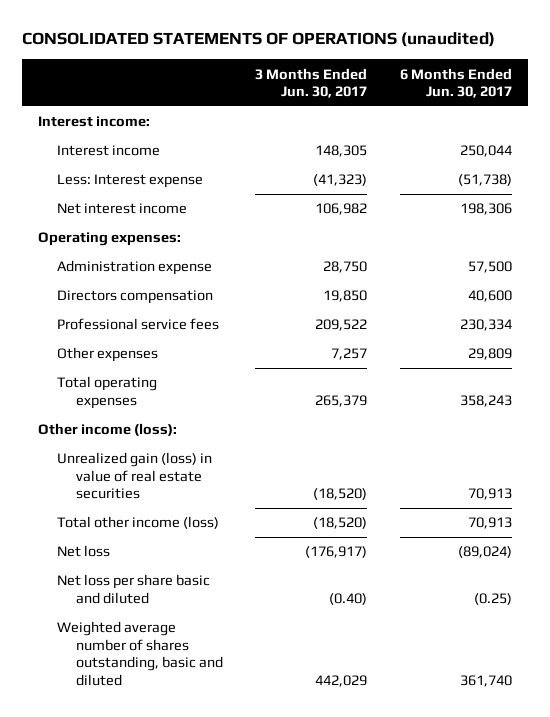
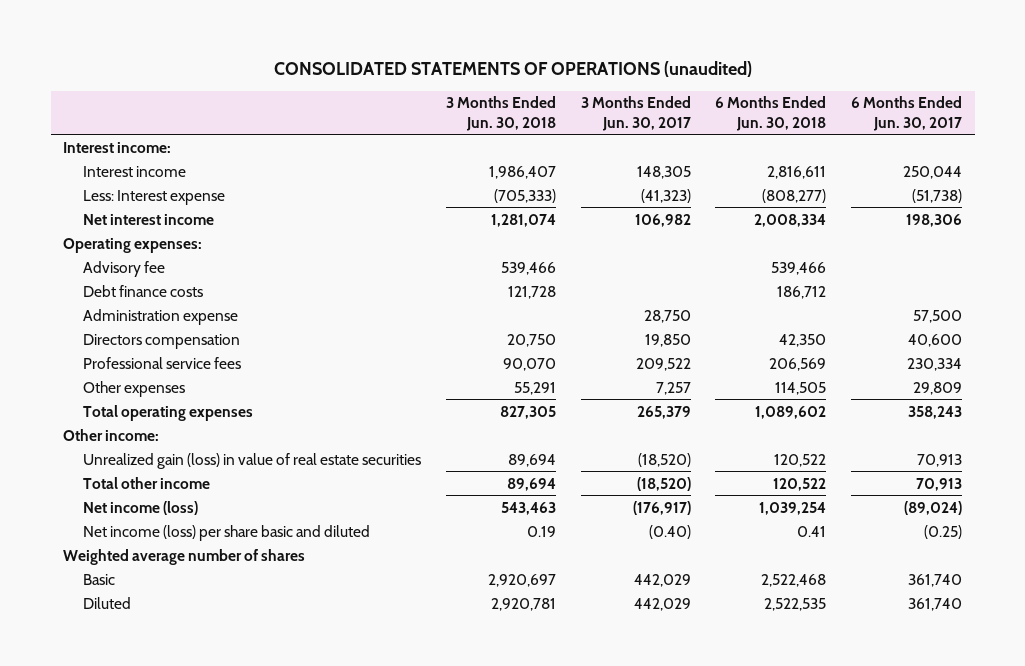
- | 3 Months Ended Jun. 30, 2017 | 6 Months Ended Jun. 30, 2017
+ | 3 Months Ended Jun. 30, 2018 | 3 Months Ended Jun. 30, 2017 | 6 Months Ended Jun. 30, 2018 | 6 Months Ended Jun. 30, 2017
+ Advisory fee | 539,466 | | 539,466 |
+ Debt finance costs | 121,728 | | 186,712 |
- Other income (loss):
+ Other income:
- Total other income (loss) | (18,520) | 70,913
- Net loss | (176,917) | (89,024)
- Net loss per share basic and diluted | (0.40) | (0.25)
- Weighted average number of shares outstanding, basic and diluted | 442,029 | 361,740
+ Total other income | 89,694 | (18,520) | 120,522 | 70,913
+ Net income (loss) | 543,463 | (176,917) | 1,039,254 | (89,024)
+ Net income (loss) per share basic and diluted | 0.19 | (0.40) | 0.41 | (0.25)
+ Weighted average number of shares
+ Basic | 2,920,697 | 442,029 | 2,522,468 | 361,740
+ Diluted | 2,920,781 | 442,029 | 2,522,535 | 361,740

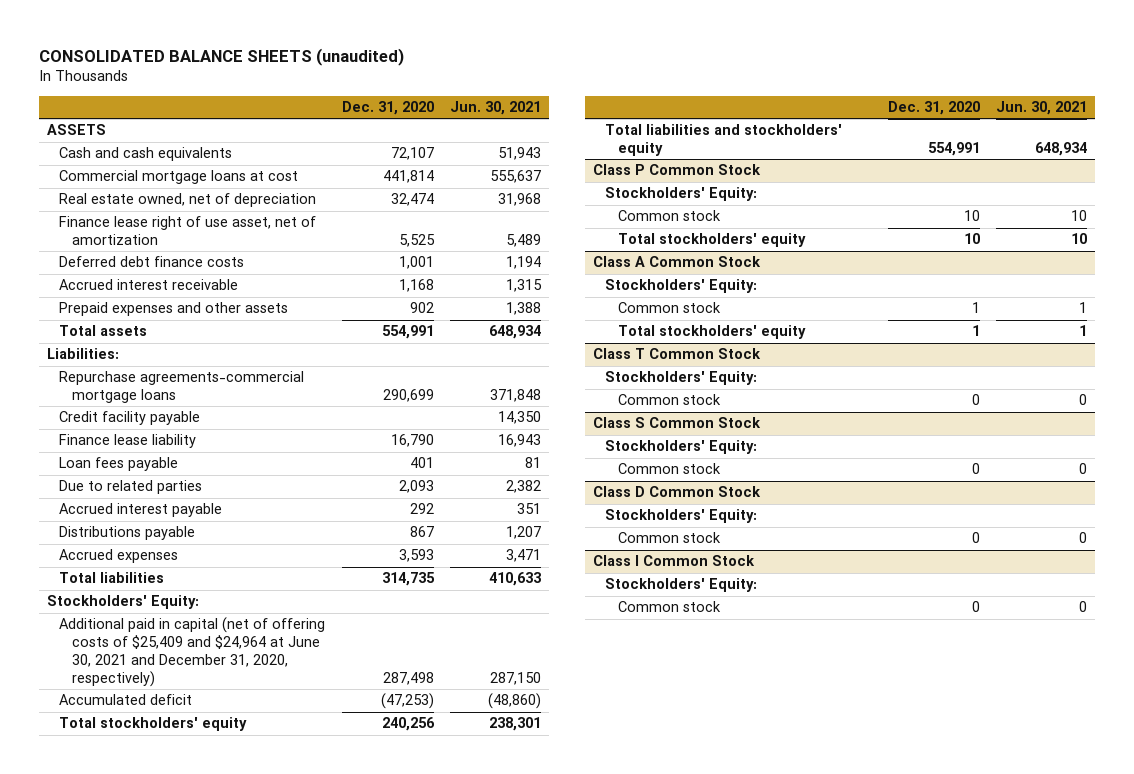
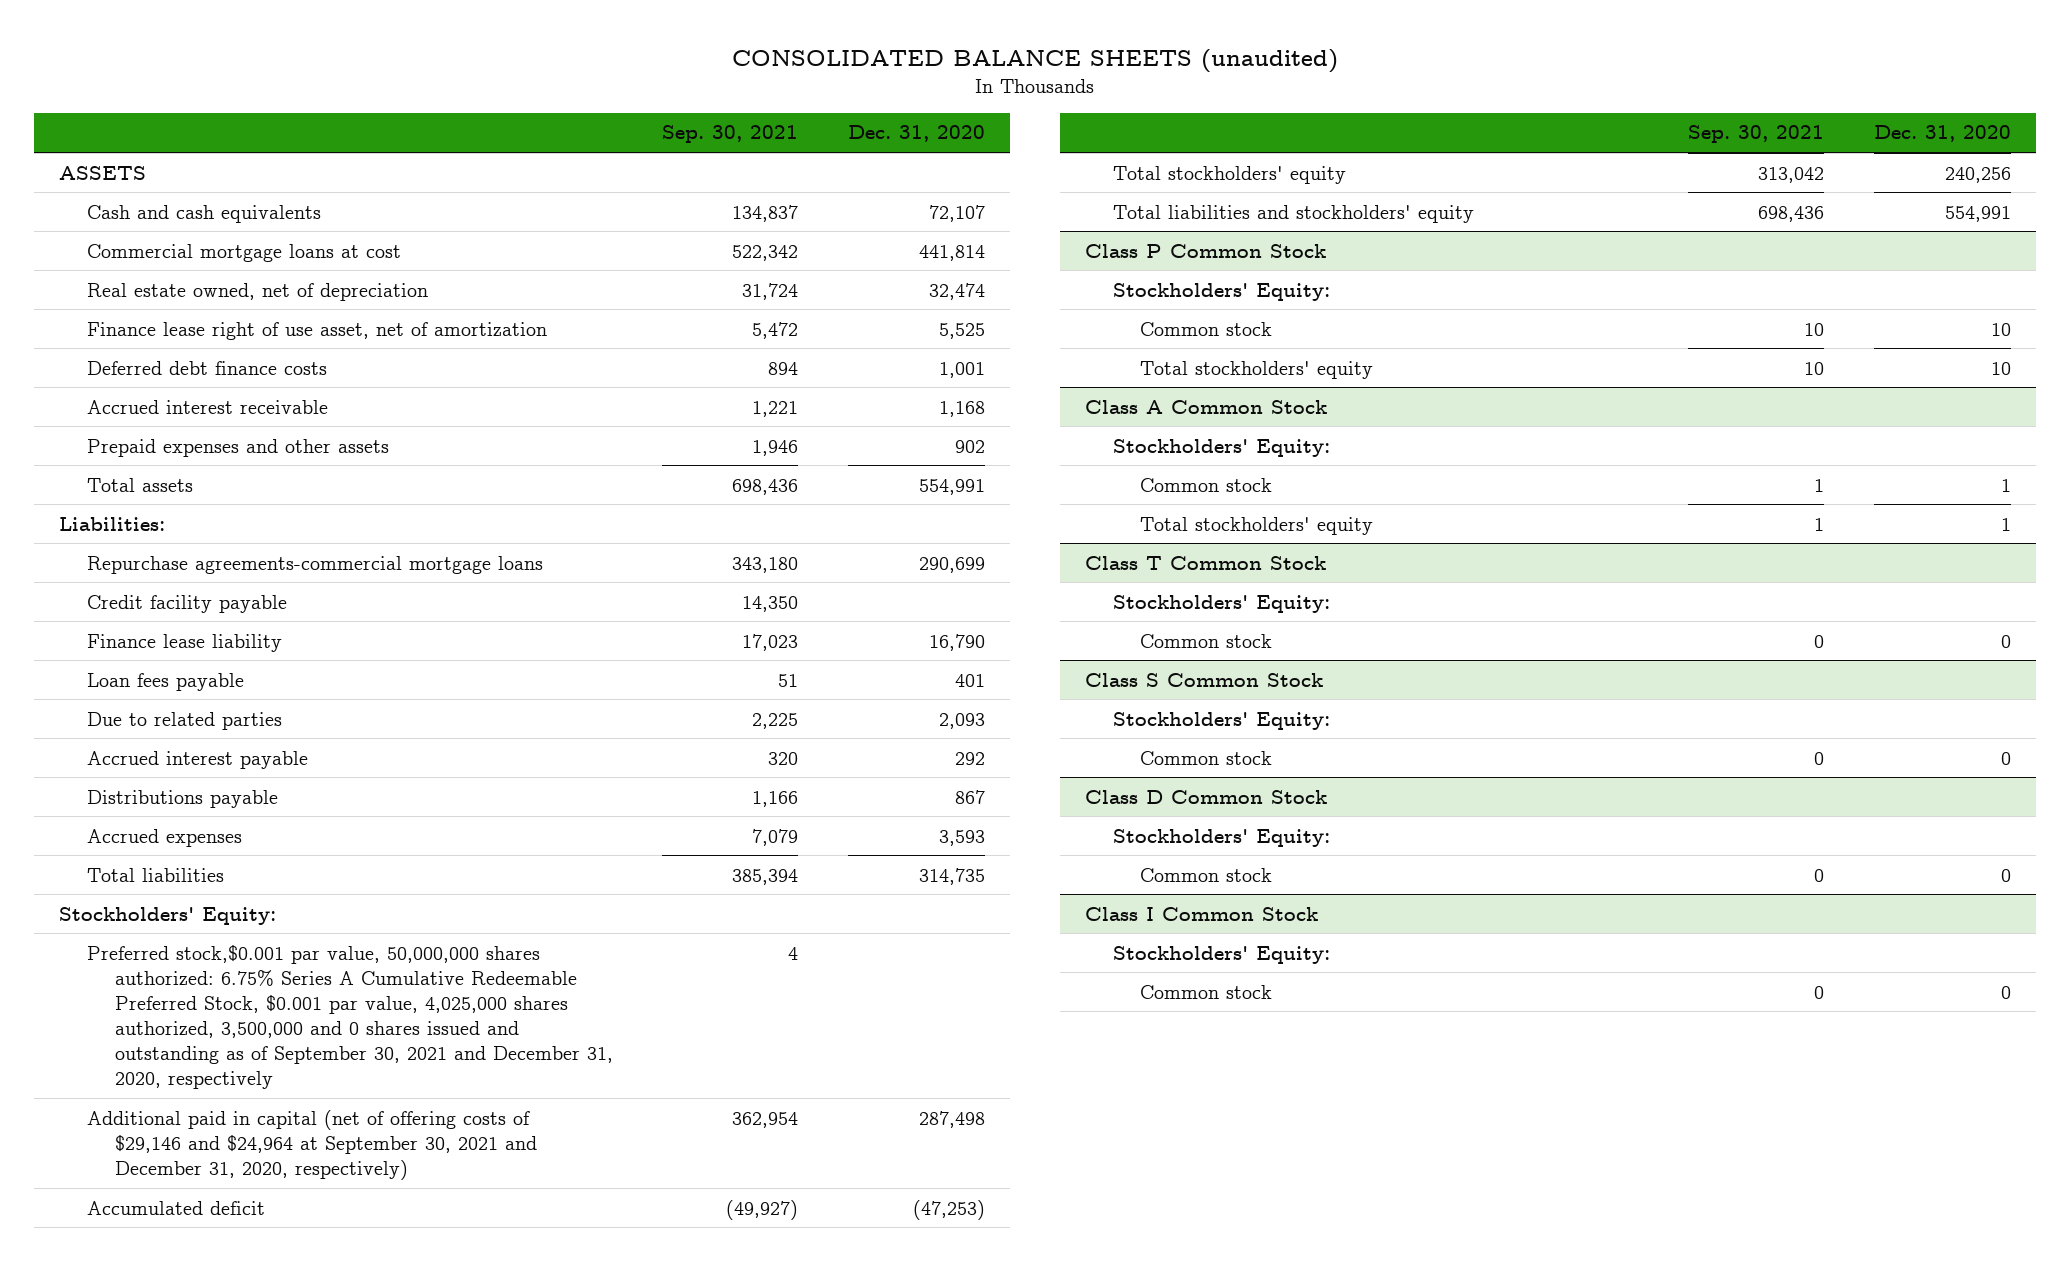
- | Dec. 31, 2020 | Jun. 30, 2021
+ | Sep. 30, 2021 | Dec. 31, 2020
- Additional paid in capital (net of offering costs of $25,409 and $24,964 at June 30, 2021 and December 31, 2020, respectively) | 287,498 | 287,150
+ Preferred stock,$0.001 par value, 50,000,000 shares authorized: 6.75% Series A Cumulative Redeemable Preferred Stock, $0.001 par value, 4,025,000 shares authorized, 3,500,000 and 0 shares issued and outstanding as of September 30, 2021 and December 31, 2020, respectively | 4 |
+ Additional paid in capital (net of offering costs of $29,146 and $24,964 at September 30, 2021 and December 31, 2020, respectively) | 362,954 | 287,498

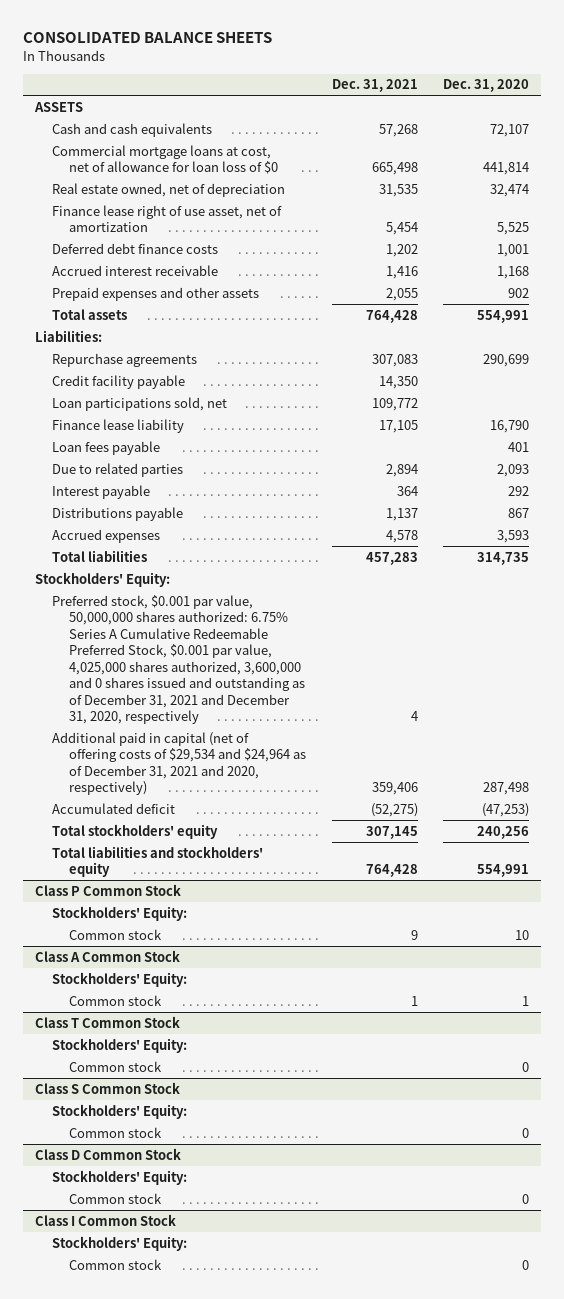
- CONSOLIDATED BALANCE SHEETS (unaudited)
+ CONSOLIDATED BALANCE SHEETS
- | Sep. 30, 2021 | Dec. 31, 2020
+ | Dec. 31, 2021 | Dec. 31, 2020
- Commercial mortgage loans at cost | 522,342 | 441,814
+ Commercial mortgage loans at cost, net of allowance for loan loss of $0 | 665,498 | 441,814
- Repurchase agreements-commercial mortgage loans | 343,180 | 290,699
+ Repurchase agreements | 307,083 | 290,699
+ Loan participations sold, net | 109,772 |
- Accrued interest payable | 320 | 292
+ Interest payable | 364 | 292
- Preferred stock,$0.001 par value, 50,000,000 shares authorized: 6.75% Series A Cumulative Redeemable Preferred Stock, $0.001 par value, 4,025,000 shares authorized, 3,500,000 and 0 shares issued and outstanding as of September 30, 2021 and December 31, 2020, respectively | 4 |
- Additional paid in capital (net of offering costs of $29,146 and $24,964 at September 30, 2021 and December 31, 2020, respectively) | 362,954 | 287,498
+ Preferred stock, $0.001 par value, 50,000,000 shares authorized: 6.75% Series A Cumulative Redeemable Preferred Stock, $0.001 par value, 4,025,000 shares authorized, 3,600,000 and 0 shares issued and outstanding as of December 31, 2021 and December 31, 2020, respectively | 4 |
+ Additional paid in capital (net of offering costs of $29,534 and $24,964 as of December 31, 2021 and 2020, respectively) | 359,406 | 287,498
@ Class P Common Stock
- Total stockholders' equity | 10 | 10
@ Class A Common Stock
- Total stockholders' equity | 1 | 1

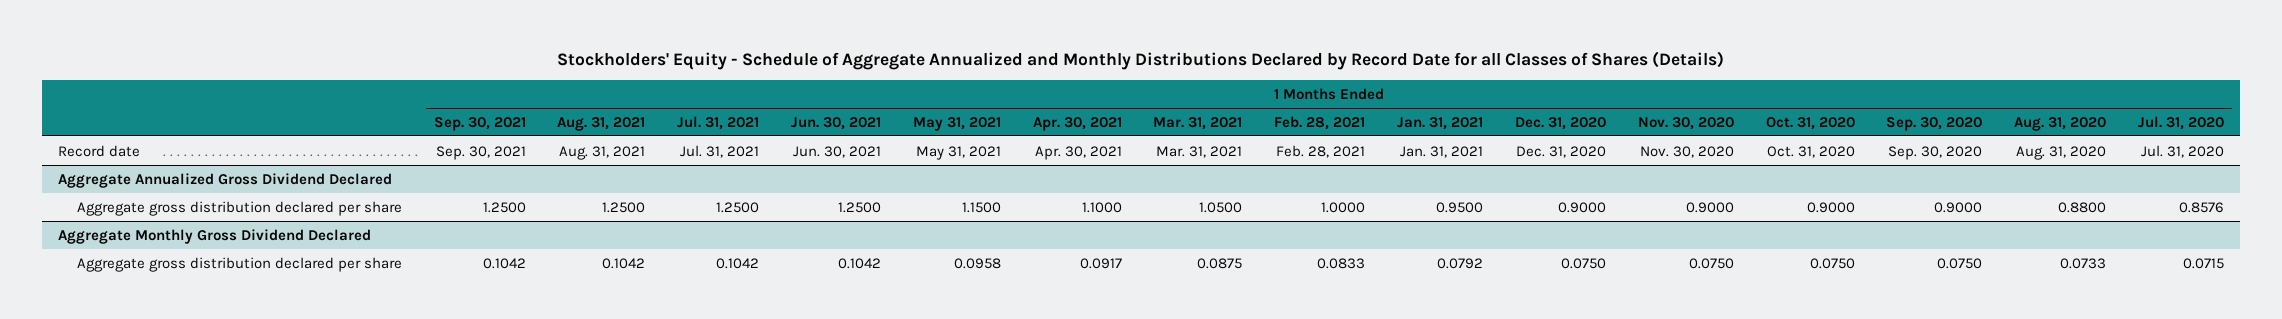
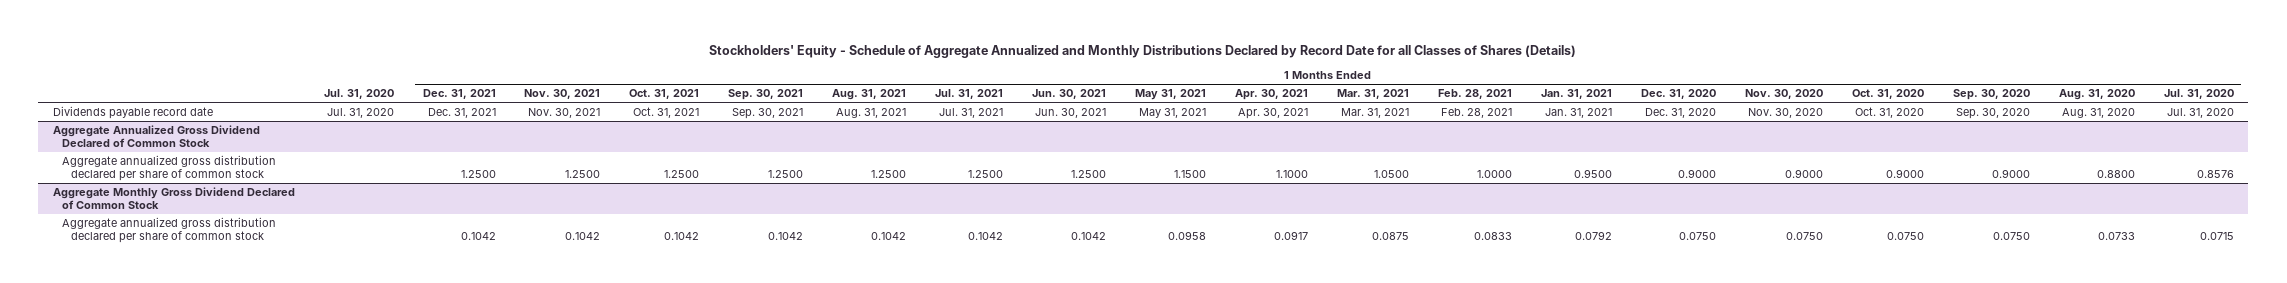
- | 1 Months Ended Sep. 30, 2021 | 1 Months Ended Aug. 31, 2021 | 1 Months Ended Jul. 31, 2021 | 1 Months Ended Jun. 30, 2021 | 1 Months Ended May 31, 2021 | 1 Months Ended Apr. 30, 2021 | 1 Months Ended Mar. 31, 2021 | 1 Months Ended Feb. 28, 2021 | 1 Months Ended Jan. 31, 2021 | 1 Months Ended Dec. 31, 2020 | 1 Months Ended Nov. 30, 2020 | 1 Months Ended Oct. 31, 2020 | 1 Months Ended Sep. 30, 2020 | 1 Months Ended Aug. 31, 2020 | 1 Months Ended Jul. 31, 2020
+ | Jul. 31, 2020 | 1 Months Ended Dec. 31, 2021 | 1 Months Ended Nov. 30, 2021 | 1 Months Ended Oct. 31, 2021 | 1 Months Ended Sep. 30, 2021 | 1 Months Ended Aug. 31, 2021 | 1 Months Ended Jul. 31, 2021 | 1 Months Ended Jun. 30, 2021 | 1 Months Ended May 31, 2021 | 1 Months Ended Apr. 30, 2021 | 1 Months Ended Mar. 31, 2021 | 1 Months Ended Feb. 28, 2021 | 1 Months Ended Jan. 31, 2021 | 1 Months Ended Dec. 31, 2020 | 1 Months Ended Nov. 30, 2020 | 1 Months Ended Oct. 31, 2020 | 1 Months Ended Sep. 30, 2020 | 1 Months Ended Aug. 31, 2020 | 1 Months Ended Jul. 31, 2020
- Record date | Sep. 30, 2021 | Aug. 31, 2021 | Jul. 31, 2021 | Jun. 30, 2021 | May 31, 2021 | Apr. 30, 2021 | Mar. 31, 2021 | Feb. 28, 2021 | Jan. 31, 2021 | Dec. 31, 2020 | Nov. 30, 2020 | Oct. 31, 2020 | Sep. 30, 2020 | Aug. 31, 2020 | Jul. 31, 2020
- Aggregate Annualized Gross Dividend Declared
- Aggregate gross distribution declared per share | 1.2500 | 1.2500 | 1.2500 | 1.2500 | 1.1500 | 1.1000 | 1.0500 | 1.0000 | 0.9500 | 0.9000 | 0.9000 | 0.9000 | 0.9000 | 0.8800 | 0.8576
- Aggregate Monthly Gross Dividend Declared
- Aggregate gross distribution declared per share | 0.1042 | 0.1042 | 0.1042 | 0.1042 | 0.0958 | 0.0917 | 0.0875 | 0.0833 | 0.0792 | 0.0750 | 0.0750 | 0.0750 | 0.0750 | 0.0733 | 0.0715
+ Dividends payable record date | Jul. 31, 2020 | Dec. 31, 2021 | Nov. 30, 2021 | Oct. 31, 2021 | Sep. 30, 2021 | Aug. 31, 2021 | Jul. 31, 2021 | Jun. 30, 2021 | May 31, 2021 | Apr. 30, 2021 | Mar. 31, 2021 | Feb. 28, 2021 | Jan. 31, 2021 | Dec. 31, 2020 | Nov. 30, 2020 | Oct. 31, 2020 | Sep. 30, 2020 | Aug. 31, 2020 | Jul. 31, 2020
+ Aggregate Annualized Gross Dividend Declared of Common Stock
+ Aggregate annualized gross distribution declared per share of common stock | | 1.2500 | 1.2500 | 1.2500 | 1.2500 | 1.2500 | 1.2500 | 1.2500 | 1.1500 | 1.1000 | 1.0500 | 1.0000 | 0.9500 | 0.9000 | 0.9000 | 0.9000 | 0.9000 | 0.8800 | 0.8576
+ Aggregate Monthly Gross Dividend Declared of Common Stock
+ Aggregate annualized gross distribution declared per share of common stock | | 0.1042 | 0.1042 | 0.1042 | 0.1042 | 0.1042 | 0.1042 | 0.1042 | 0.0958 | 0.0917 | 0.0875 | 0.0833 | 0.0792 | 0.0750 | 0.0750 | 0.0750 | 0.0750 | 0.0733 | 0.0715

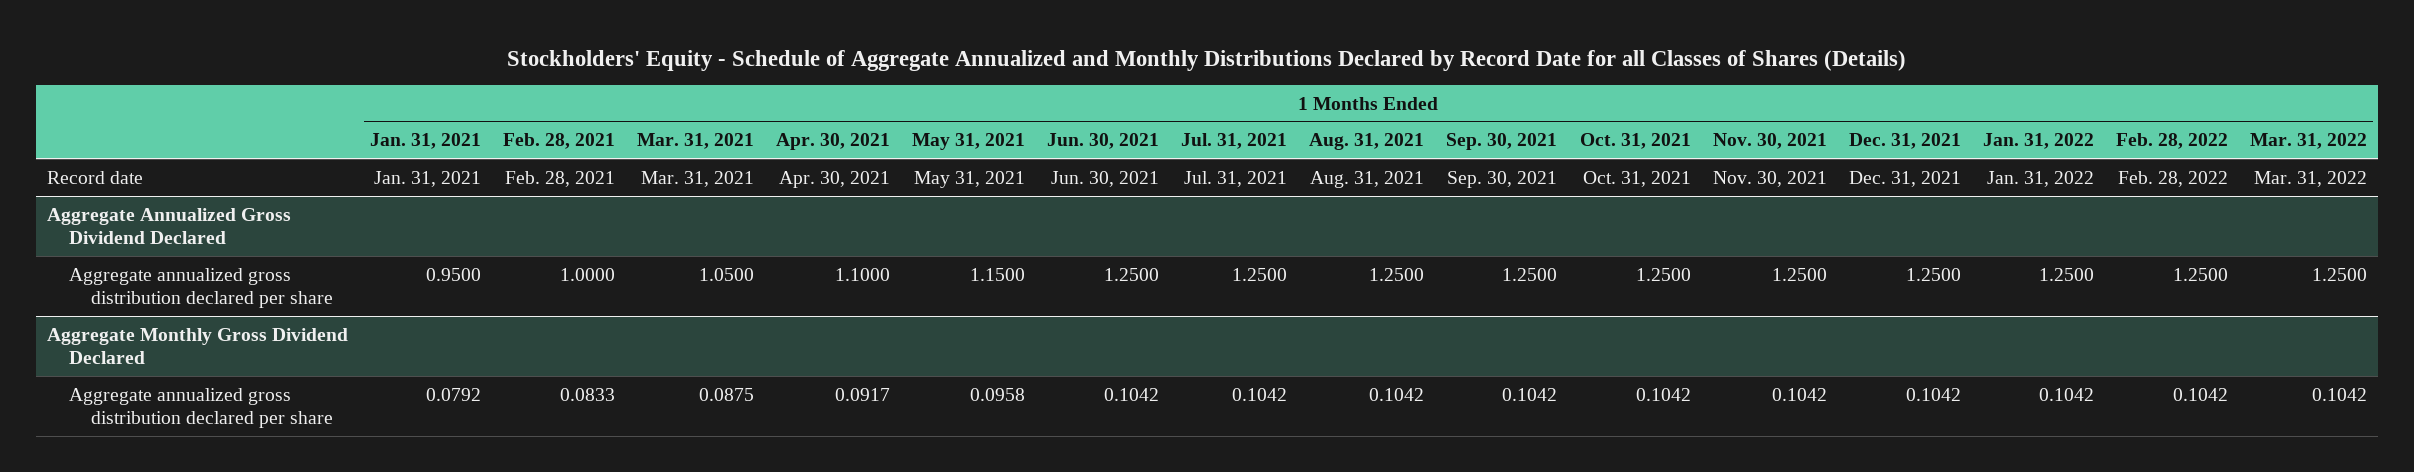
- | Jul. 31, 2020 | 1 Months Ended Dec. 31, 2021 | 1 Months Ended Nov. 30, 2021 | 1 Months Ended Oct. 31, 2021 | 1 Months Ended Sep. 30, 2021 | 1 Months Ended Aug. 31, 2021 | 1 Months Ended Jul. 31, 2021 | 1 Months Ended Jun. 30, 2021 | 1 Months Ended May 31, 2021 | 1 Months Ended Apr. 30, 2021 | 1 Months Ended Mar. 31, 2021 | 1 Months Ended Feb. 28, 2021 | 1 Months Ended Jan. 31, 2021 | 1 Months Ended Dec. 31, 2020 | 1 Months Ended Nov. 30, 2020 | 1 Months Ended Oct. 31, 2020 | 1 Months Ended Sep. 30, 2020 | 1 Months Ended Aug. 31, 2020 | 1 Months Ended Jul. 31, 2020
+ | 1 Months Ended Jan. 31, 2021 | 1 Months Ended Feb. 28, 2021 | 1 Months Ended Mar. 31, 2021 | 1 Months Ended Apr. 30, 2021 | 1 Months Ended May 31, 2021 | 1 Months Ended Jun. 30, 2021 | 1 Months Ended Jul. 31, 2021 | 1 Months Ended Aug. 31, 2021 | 1 Months Ended Sep. 30, 2021 | 1 Months Ended Oct. 31, 2021 | 1 Months Ended Nov. 30, 2021 | 1 Months Ended Dec. 31, 2021 | 1 Months Ended Jan. 31, 2022 | 1 Months Ended Feb. 28, 2022 | 1 Months Ended Mar. 31, 2022
- Dividends payable record date | Jul. 31, 2020 | Dec. 31, 2021 | Nov. 30, 2021 | Oct. 31, 2021 | Sep. 30, 2021 | Aug. 31, 2021 | Jul. 31, 2021 | Jun. 30, 2021 | May 31, 2021 | Apr. 30, 2021 | Mar. 31, 2021 | Feb. 28, 2021 | Jan. 31, 2021 | Dec. 31, 2020 | Nov. 30, 2020 | Oct. 31, 2020 | Sep. 30, 2020 | Aug. 31, 2020 | Jul. 31, 2020
- Aggregate Annualized Gross Dividend Declared of Common Stock
- Aggregate annualized gross distribution declared per share of common stock | | 1.2500 | 1.2500 | 1.2500 | 1.2500 | 1.2500 | 1.2500 | 1.2500 | 1.1500 | 1.1000 | 1.0500 | 1.0000 | 0.9500 | 0.9000 | 0.9000 | 0.9000 | 0.9000 | 0.8800 | 0.8576
- Aggregate Monthly Gross Dividend Declared of Common Stock
- Aggregate annualized gross distribution declared per share of common stock | | 0.1042 | 0.1042 | 0.1042 | 0.1042 | 0.1042 | 0.1042 | 0.1042 | 0.0958 | 0.0917 | 0.0875 | 0.0833 | 0.0792 | 0.0750 | 0.0750 | 0.0750 | 0.0750 | 0.0733 | 0.0715
+ Record date | Jan. 31, 2021 | Feb. 28, 2021 | Mar. 31, 2021 | Apr. 30, 2021 | May 31, 2021 | Jun. 30, 2021 | Jul. 31, 2021 | Aug. 31, 2021 | Sep. 30, 2021 | Oct. 31, 2021 | Nov. 30, 2021 | Dec. 31, 2021 | Jan. 31, 2022 | Feb. 28, 2022 | Mar. 31, 2022
+ Aggregate Annualized Gross Dividend Declared
+ Aggregate annualized gross distribution declared per share | 0.9500 | 1.0000 | 1.0500 | 1.1000 | 1.1500 | 1.2500 | 1.2500 | 1.2500 | 1.2500 | 1.2500 | 1.2500 | 1.2500 | 1.2500 | 1.2500 | 1.2500
+ Aggregate Monthly Gross Dividend Declared
+ Aggregate annualized gross distribution declared per share | 0.0792 | 0.0833 | 0.0875 | 0.0917 | 0.0958 | 0.1042 | 0.1042 | 0.1042 | 0.1042 | 0.1042 | 0.1042 | 0.1042 | 0.1042 | 0.1042 | 0.1042

